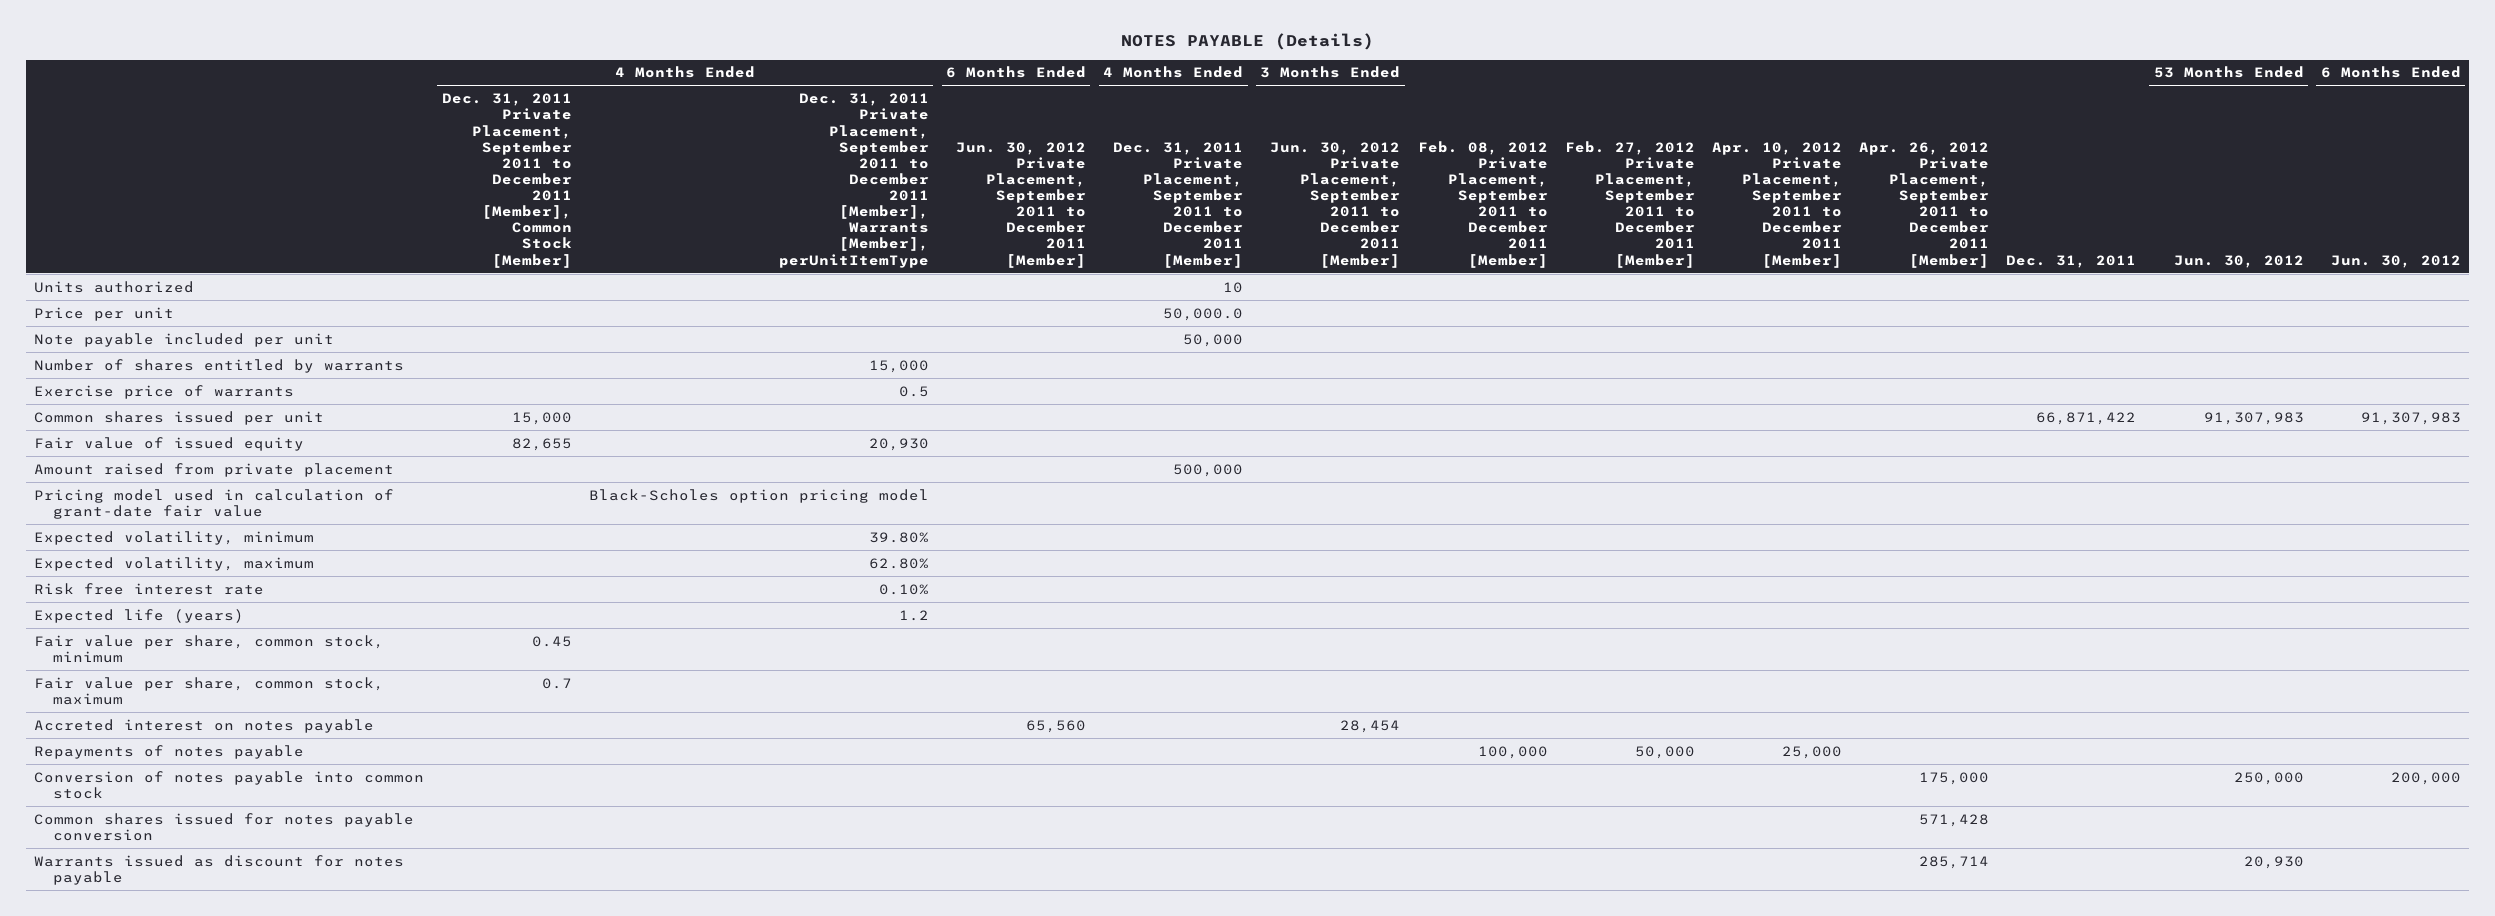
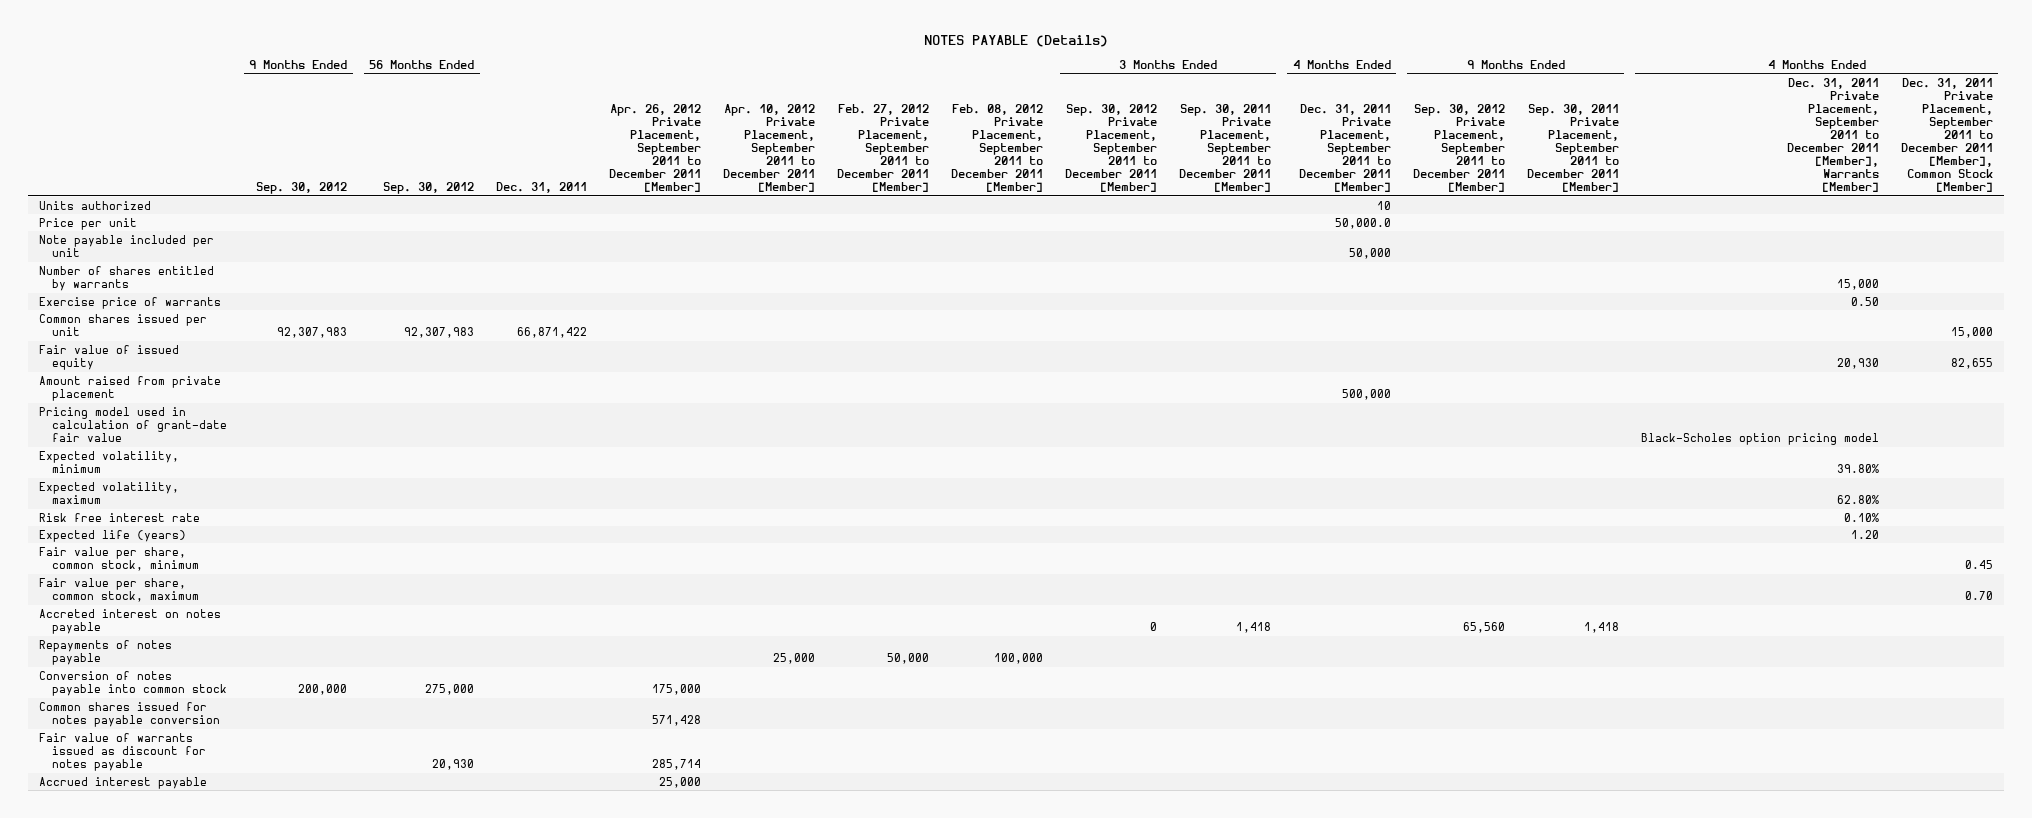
- | 4 Months Ended Dec. 31, 2011 Private Placement, September 2011 to December 2011 [Member], Common Stock [Member] | 4 Months Ended Dec. 31, 2011 Private Placement, September 2011 to December 2011 [Member], Warrants [Member], perUnitItemType | 6 Months Ended Jun. 30, 2012 Private Placement, September 2011 to December 2011 [Member] | 4 Months Ended Dec. 31, 2011 Private Placement, September 2011 to December 2011 [Member] | 3 Months Ended Jun. 30, 2012 Private Placement, September 2011 to December 2011 [Member] | Feb. 08, 2012 Private Placement, September 2011 to December 2011 [Member] | Feb. 27, 2012 Private Placement, September 2011 to December 2011 [Member] | Apr. 10, 2012 Private Placement, September 2011 to December 2011 [Member] | Apr. 26, 2012 Private Placement, September 2011 to December 2011 [Member] | Dec. 31, 2011 | 53 Months Ended Jun. 30, 2012 | 6 Months Ended Jun. 30, 2012
+ | 9 Months Ended Sep. 30, 2012 | 56 Months Ended Sep. 30, 2012 | Dec. 31, 2011 | Apr. 26, 2012 Private Placement, September 2011 to December 2011 [Member] | Apr. 10, 2012 Private Placement, September 2011 to December 2011 [Member] | Feb. 27, 2012 Private Placement, September 2011 to December 2011 [Member] | Feb. 08, 2012 Private Placement, September 2011 to December 2011 [Member] | 3 Months Ended Sep. 30, 2012 Private Placement, September 2011 to December 2011 [Member] | 3 Months Ended Sep. 30, 2011 Private Placement, September 2011 to December 2011 [Member] | 4 Months Ended Dec. 31, 2011 Private Placement, September 2011 to December 2011 [Member] | 9 Months Ended Sep. 30, 2012 Private Placement, September 2011 to December 2011 [Member] | 9 Months Ended Sep. 30, 2011 Private Placement, September 2011 to December 2011 [Member] | 4 Months Ended Dec. 31, 2011 Private Placement, September 2011 to December 2011 [Member], Warrants [Member] | 4 Months Ended Dec. 31, 2011 Private Placement, September 2011 to December 2011 [Member], Common Stock [Member]
- Fair value per share, common stock, maximum | 0.7 | | | | | | | | | | |
+ Fair value per share, common stock, maximum | | | | | | | | | | | | | | 0.70
- Warrants issued as discount for notes payable | | | | | | | | | 285,714 | | 20,930 |
+ Fair value of warrants issued as discount for notes payable | | 20,930 | | 285,714 | | | | | | | | | |
+ Accrued interest payable | | | | 25,000 | | | | | | | | | |

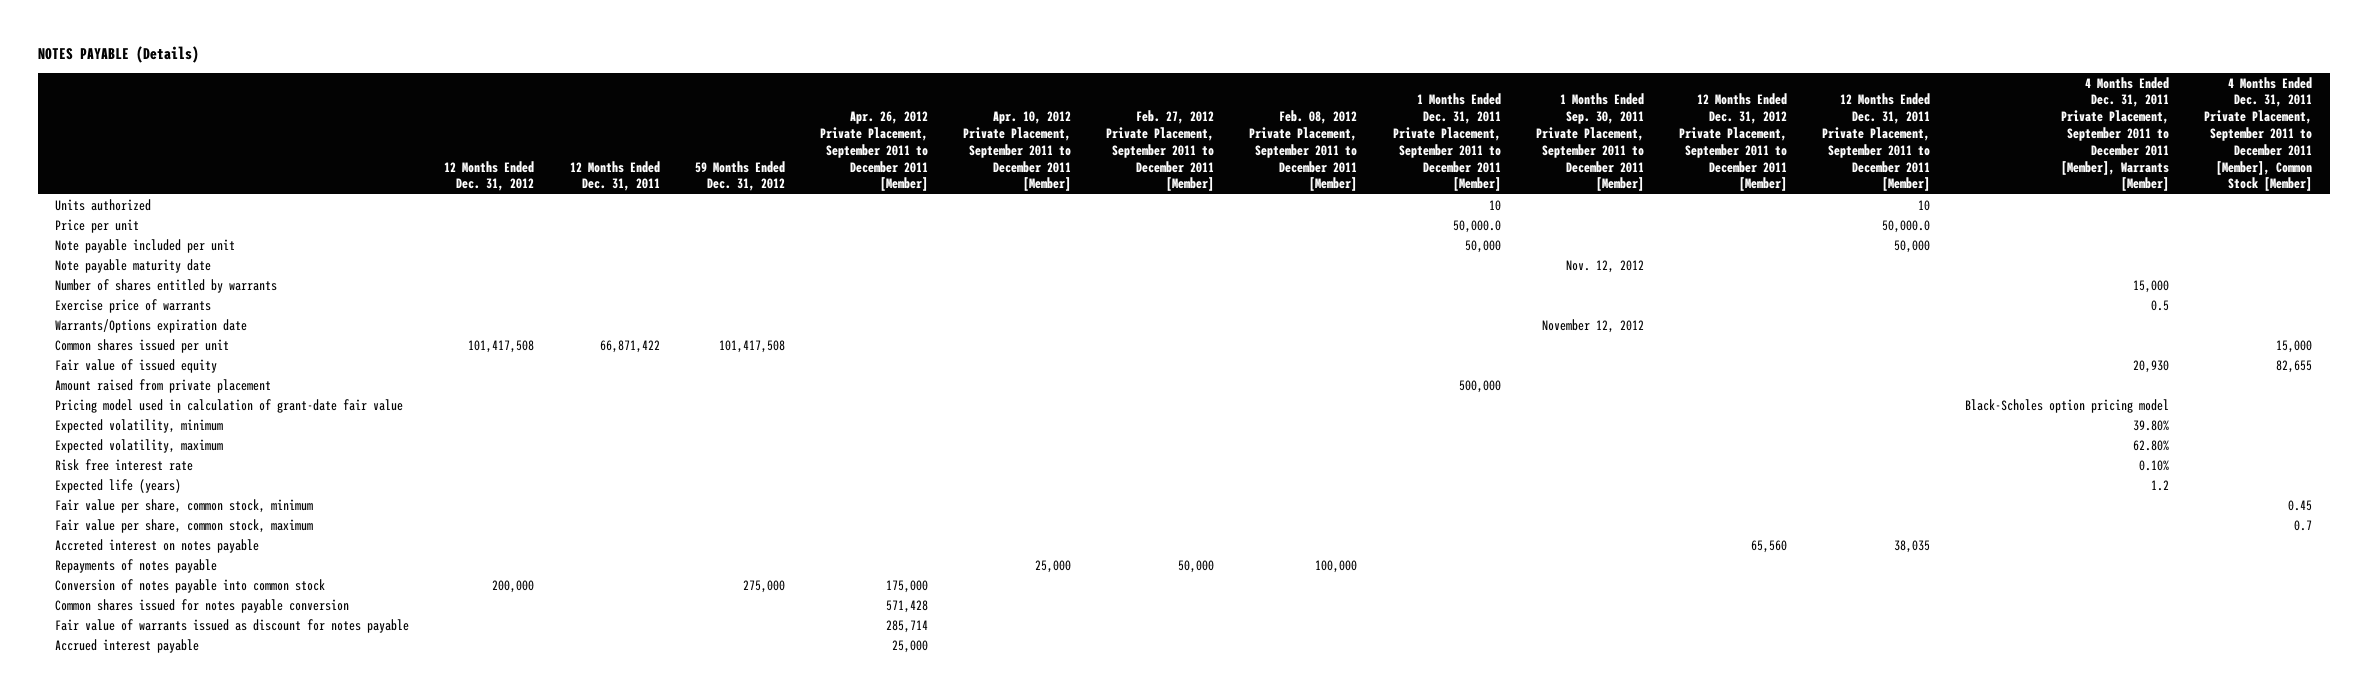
- | 9 Months Ended Sep. 30, 2012 | 56 Months Ended Sep. 30, 2012 | Dec. 31, 2011 | Apr. 26, 2012 Private Placement, September 2011 to December 2011 [Member] | Apr. 10, 2012 Private Placement, September 2011 to December 2011 [Member] | Feb. 27, 2012 Private Placement, September 2011 to December 2011 [Member] | Feb. 08, 2012 Private Placement, September 2011 to December 2011 [Member] | 3 Months Ended Sep. 30, 2012 Private Placement, September 2011 to December 2011 [Member] | 3 Months Ended Sep. 30, 2011 Private Placement, September 2011 to December 2011 [Member] | 4 Months Ended Dec. 31, 2011 Private Placement, September 2011 to December 2011 [Member] | 9 Months Ended Sep. 30, 2012 Private Placement, September 2011 to December 2011 [Member] | 9 Months Ended Sep. 30, 2011 Private Placement, September 2011 to December 2011 [Member] | 4 Months Ended Dec. 31, 2011 Private Placement, September 2011 to December 2011 [Member], Warrants [Member] | 4 Months Ended Dec. 31, 2011 Private Placement, September 2011 to December 2011 [Member], Common Stock [Member]
+ | 12 Months Ended Dec. 31, 2012 | 12 Months Ended Dec. 31, 2011 | 59 Months Ended Dec. 31, 2012 | Apr. 26, 2012 Private Placement, September 2011 to December 2011 [Member] | Apr. 10, 2012 Private Placement, September 2011 to December 2011 [Member] | Feb. 27, 2012 Private Placement, September 2011 to December 2011 [Member] | Feb. 08, 2012 Private Placement, September 2011 to December 2011 [Member] | 1 Months Ended Dec. 31, 2011 Private Placement, September 2011 to December 2011 [Member] | 1 Months Ended Sep. 30, 2011 Private Placement, September 2011 to December 2011 [Member] | 12 Months Ended Dec. 31, 2012 Private Placement, September 2011 to December 2011 [Member] | 12 Months Ended Dec. 31, 2011 Private Placement, September 2011 to December 2011 [Member] | 4 Months Ended Dec. 31, 2011 Private Placement, September 2011 to December 2011 [Member], Warrants [Member] | 4 Months Ended Dec. 31, 2011 Private Placement, September 2011 to December 2011 [Member], Common Stock [Member]
+ Note payable maturity date | | | | | | | | | Nov. 12, 2012 | | | |
- Exercise price of warrants | | | | | | | | | | | | | 0.50 |
+ Exercise price of warrants | | | | | | | | | | | | 0.5 |
+ Warrants/Options expiration date | | | | | | | | | November 12, 2012 | | | |
- Expected life (years) | | | | | | | | | | | | | 1.20 |
+ Expected life (years) | | | | | | | | | | | | 1.2 |
- Fair value per share, common stock, maximum | | | | | | | | | | | | | | 0.70
+ Fair value per share, common stock, maximum | | | | | | | | | | | | | 0.7

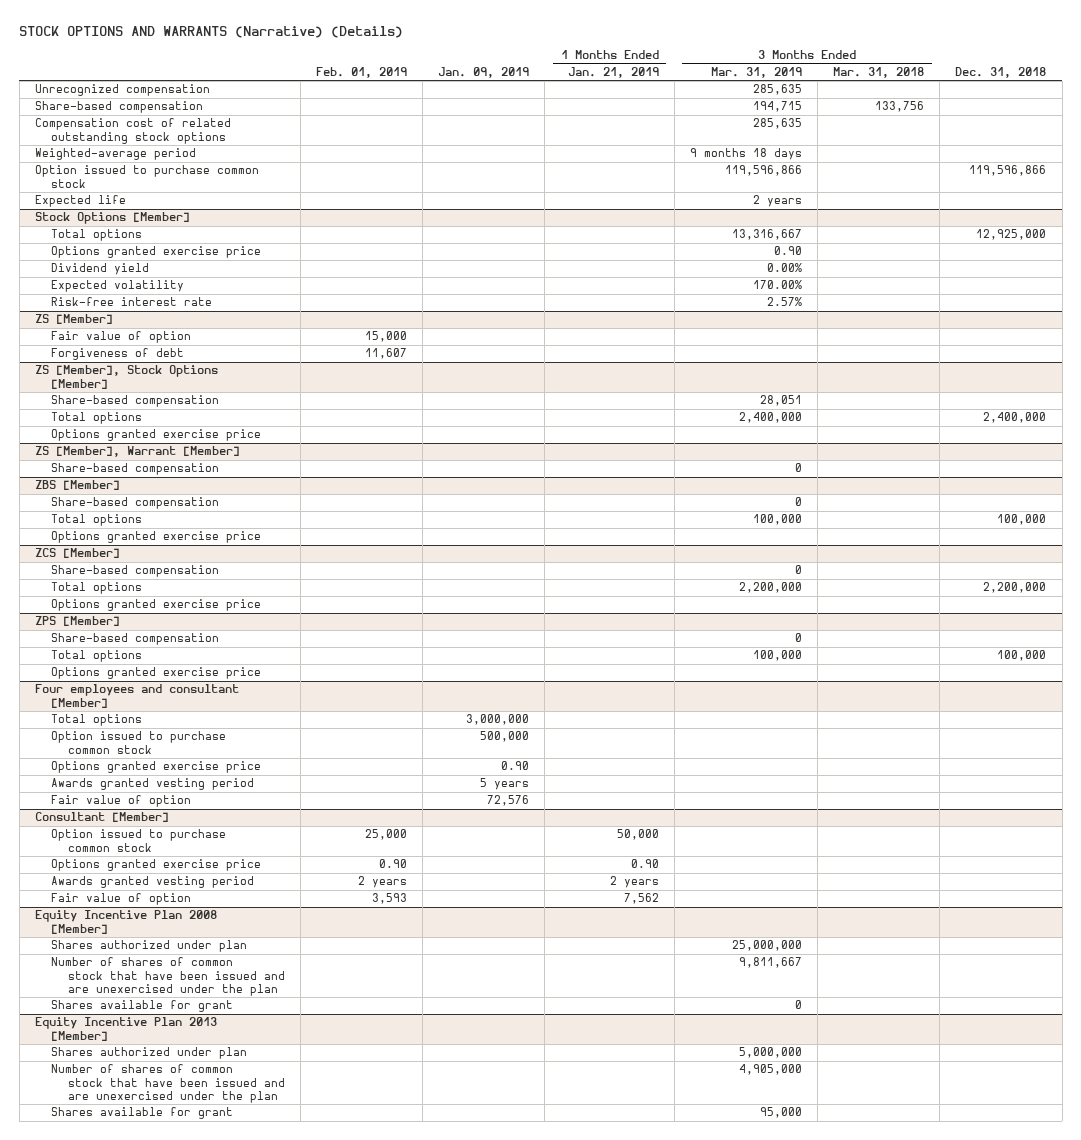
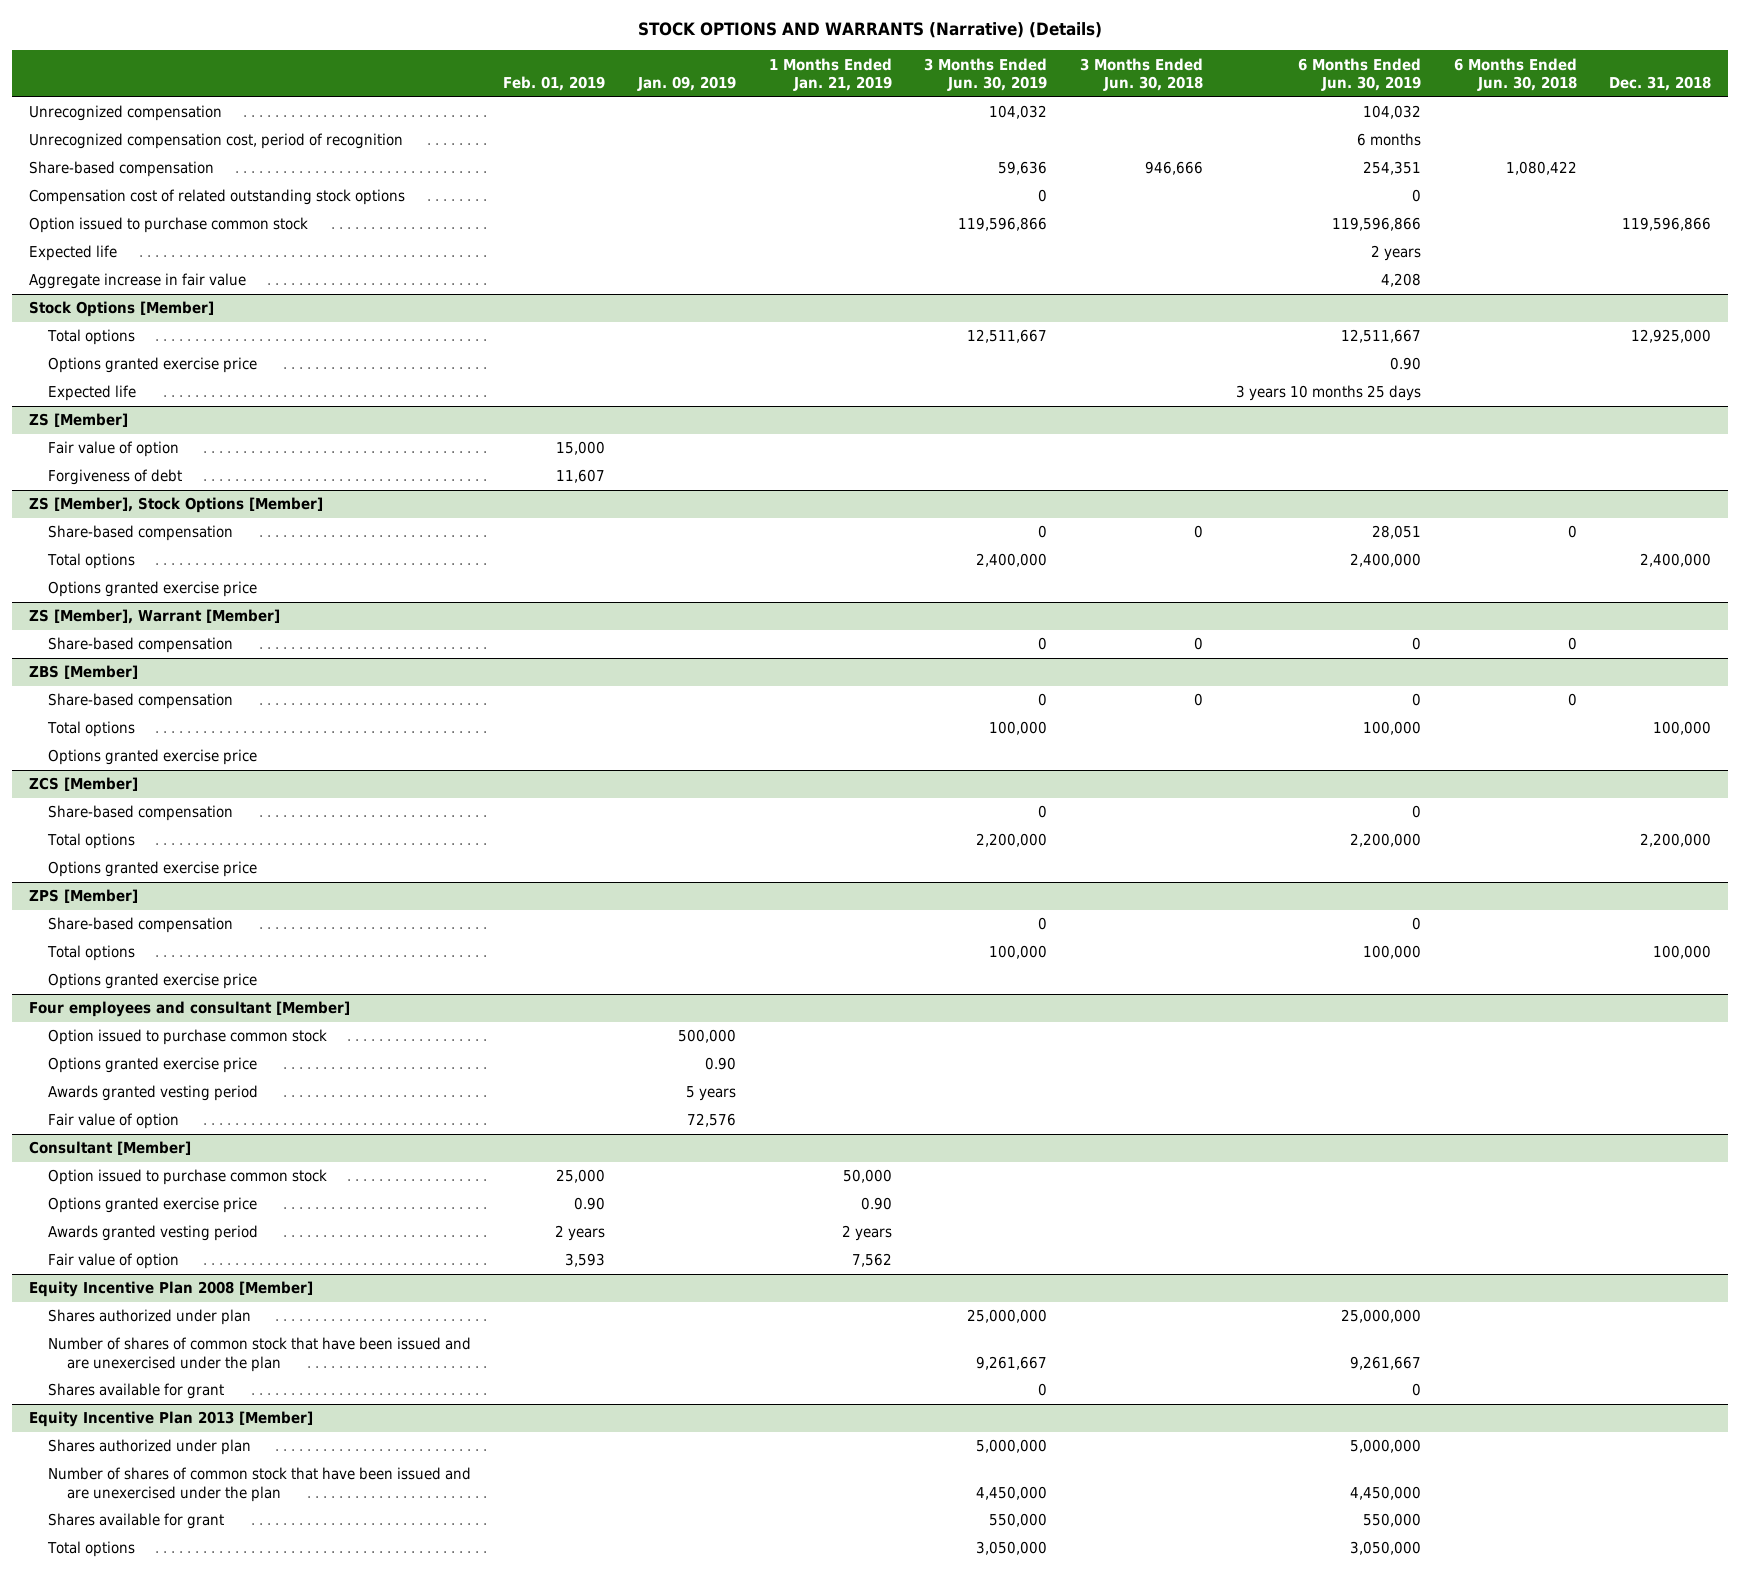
- | Feb. 01, 2019 | Jan. 09, 2019 | 1 Months Ended Jan. 21, 2019 | 3 Months Ended Mar. 31, 2019 | 3 Months Ended Mar. 31, 2018 | Dec. 31, 2018
+ | Feb. 01, 2019 | Jan. 09, 2019 | 1 Months Ended Jan. 21, 2019 | 3 Months Ended Jun. 30, 2019 | 3 Months Ended Jun. 30, 2018 | 6 Months Ended Jun. 30, 2019 | 6 Months Ended Jun. 30, 2018 | Dec. 31, 2018
+ Unrecognized compensation cost, period of recognition | | | | | | 6 months | |
- Weighted-average period | | | | 9 months 18 days | |
+ Aggregate increase in fair value | | | | | | 4,208 | |
@ Stock Options [Member]
- Dividend yield | | | | 0.00% | |
- Expected volatility | | | | 170.00% | |
- Risk-free interest rate | | | | 2.57% | |
+ Expected life | | | | | | 3 years 10 months 25 days | |
@ Four employees and consultant [Member]
- Total options | | 3,000,000 | | | |
@ Equity Incentive Plan 2013 [Member]
+ Total options | | | | 3,050,000 | | 3,050,000 | |

